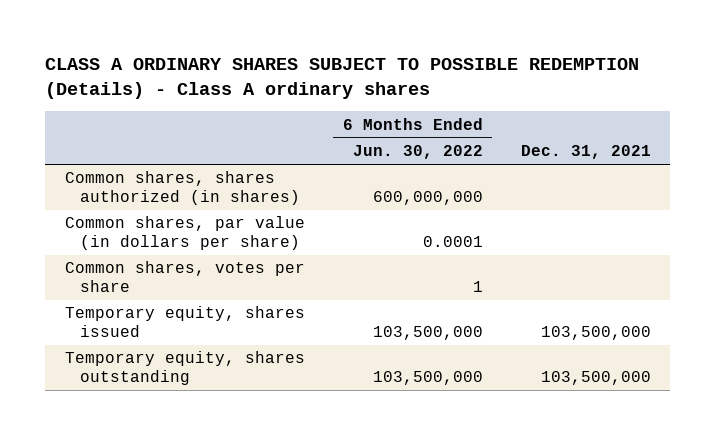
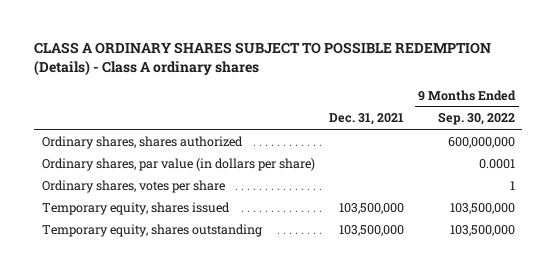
- | 6 Months Ended Jun. 30, 2022 | Dec. 31, 2021
+ | Dec. 31, 2021 | 9 Months Ended Sep. 30, 2022
- Common shares, shares authorized (in shares) | 600,000,000 |
- Common shares, par value (in dollars per share) | 0.0001 |
- Common shares, votes per share | 1 |
+ Ordinary shares, shares authorized | | 600,000,000
+ Ordinary shares, par value (in dollars per share) | | 0.0001
+ Ordinary shares, votes per share | | 1

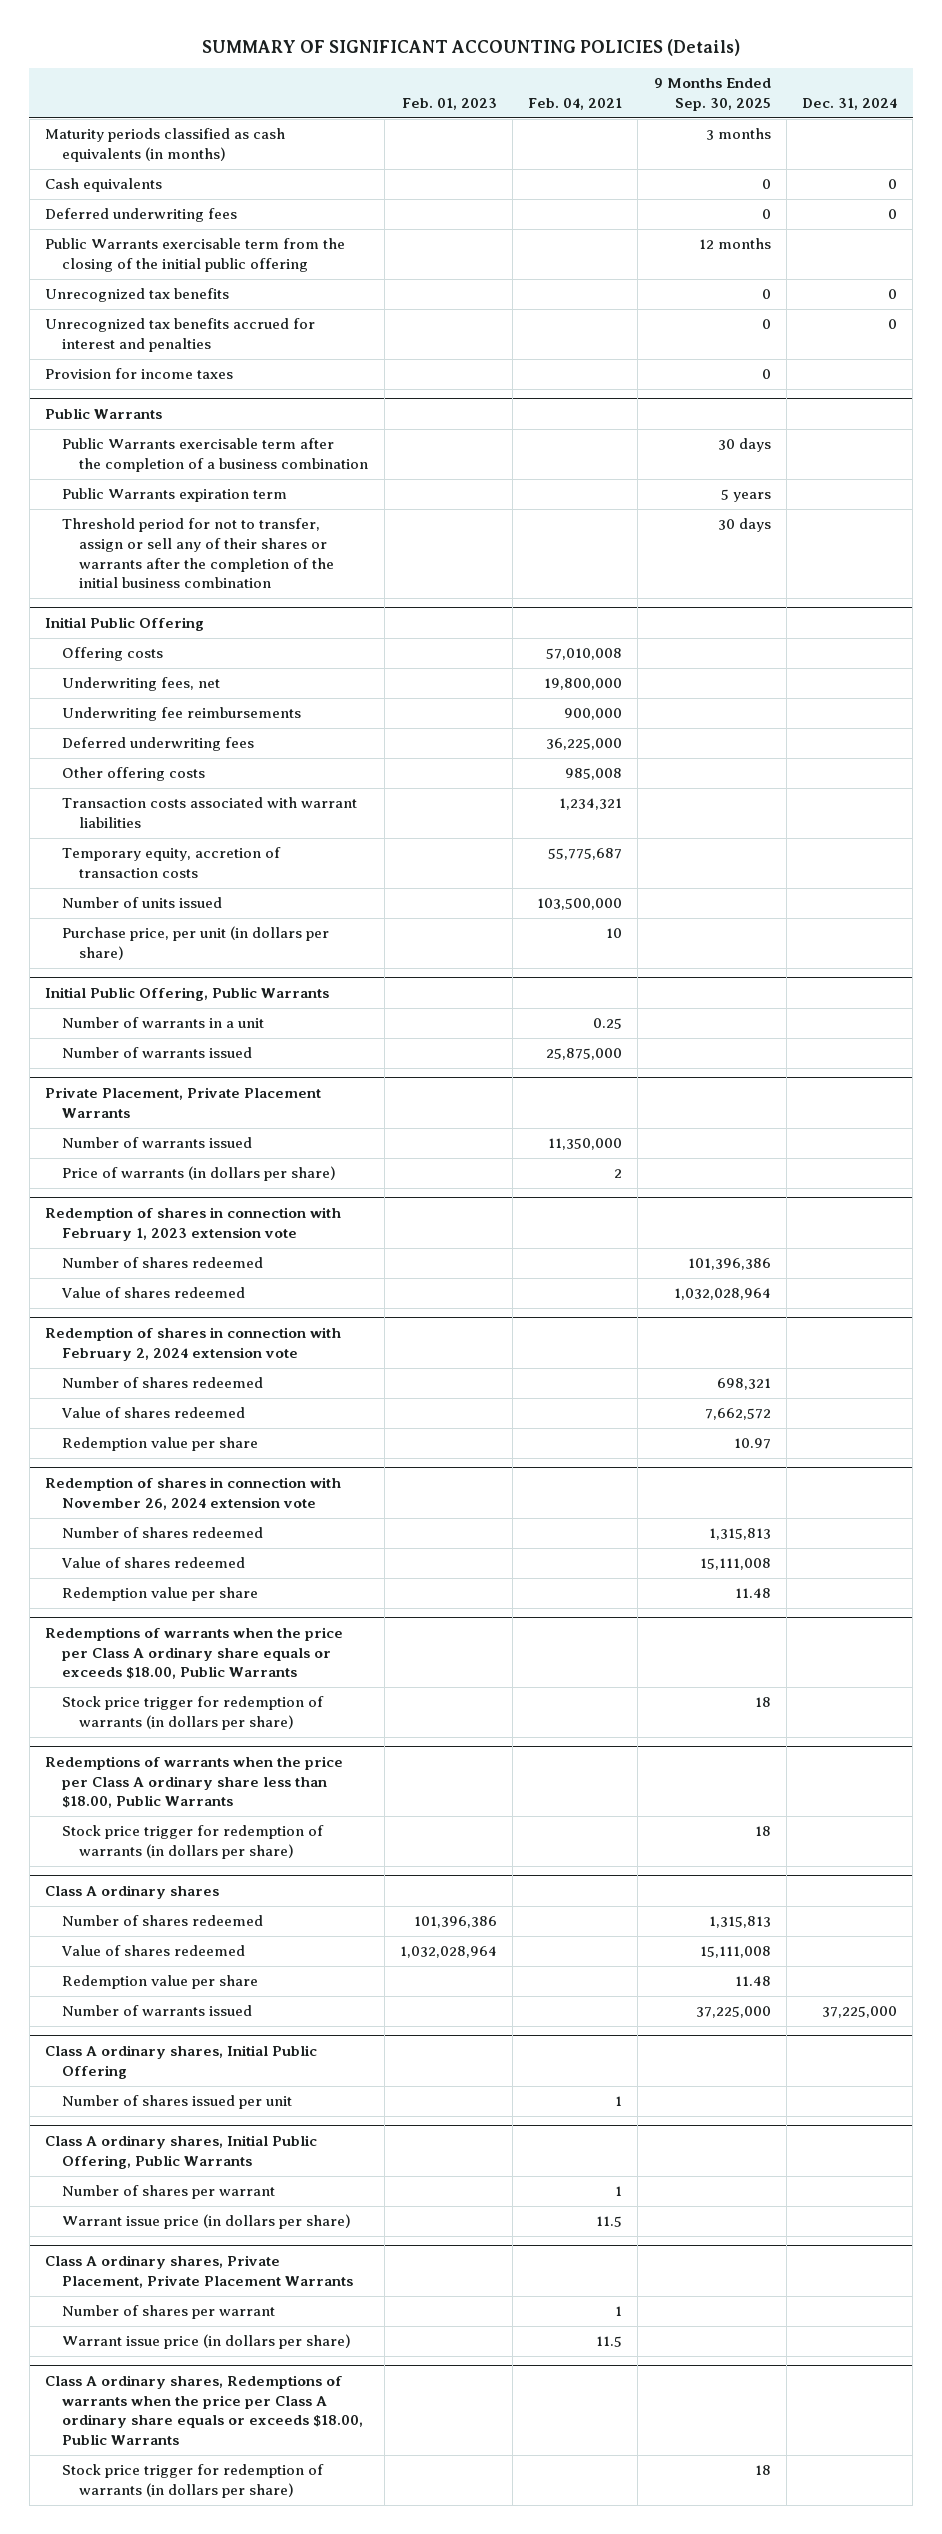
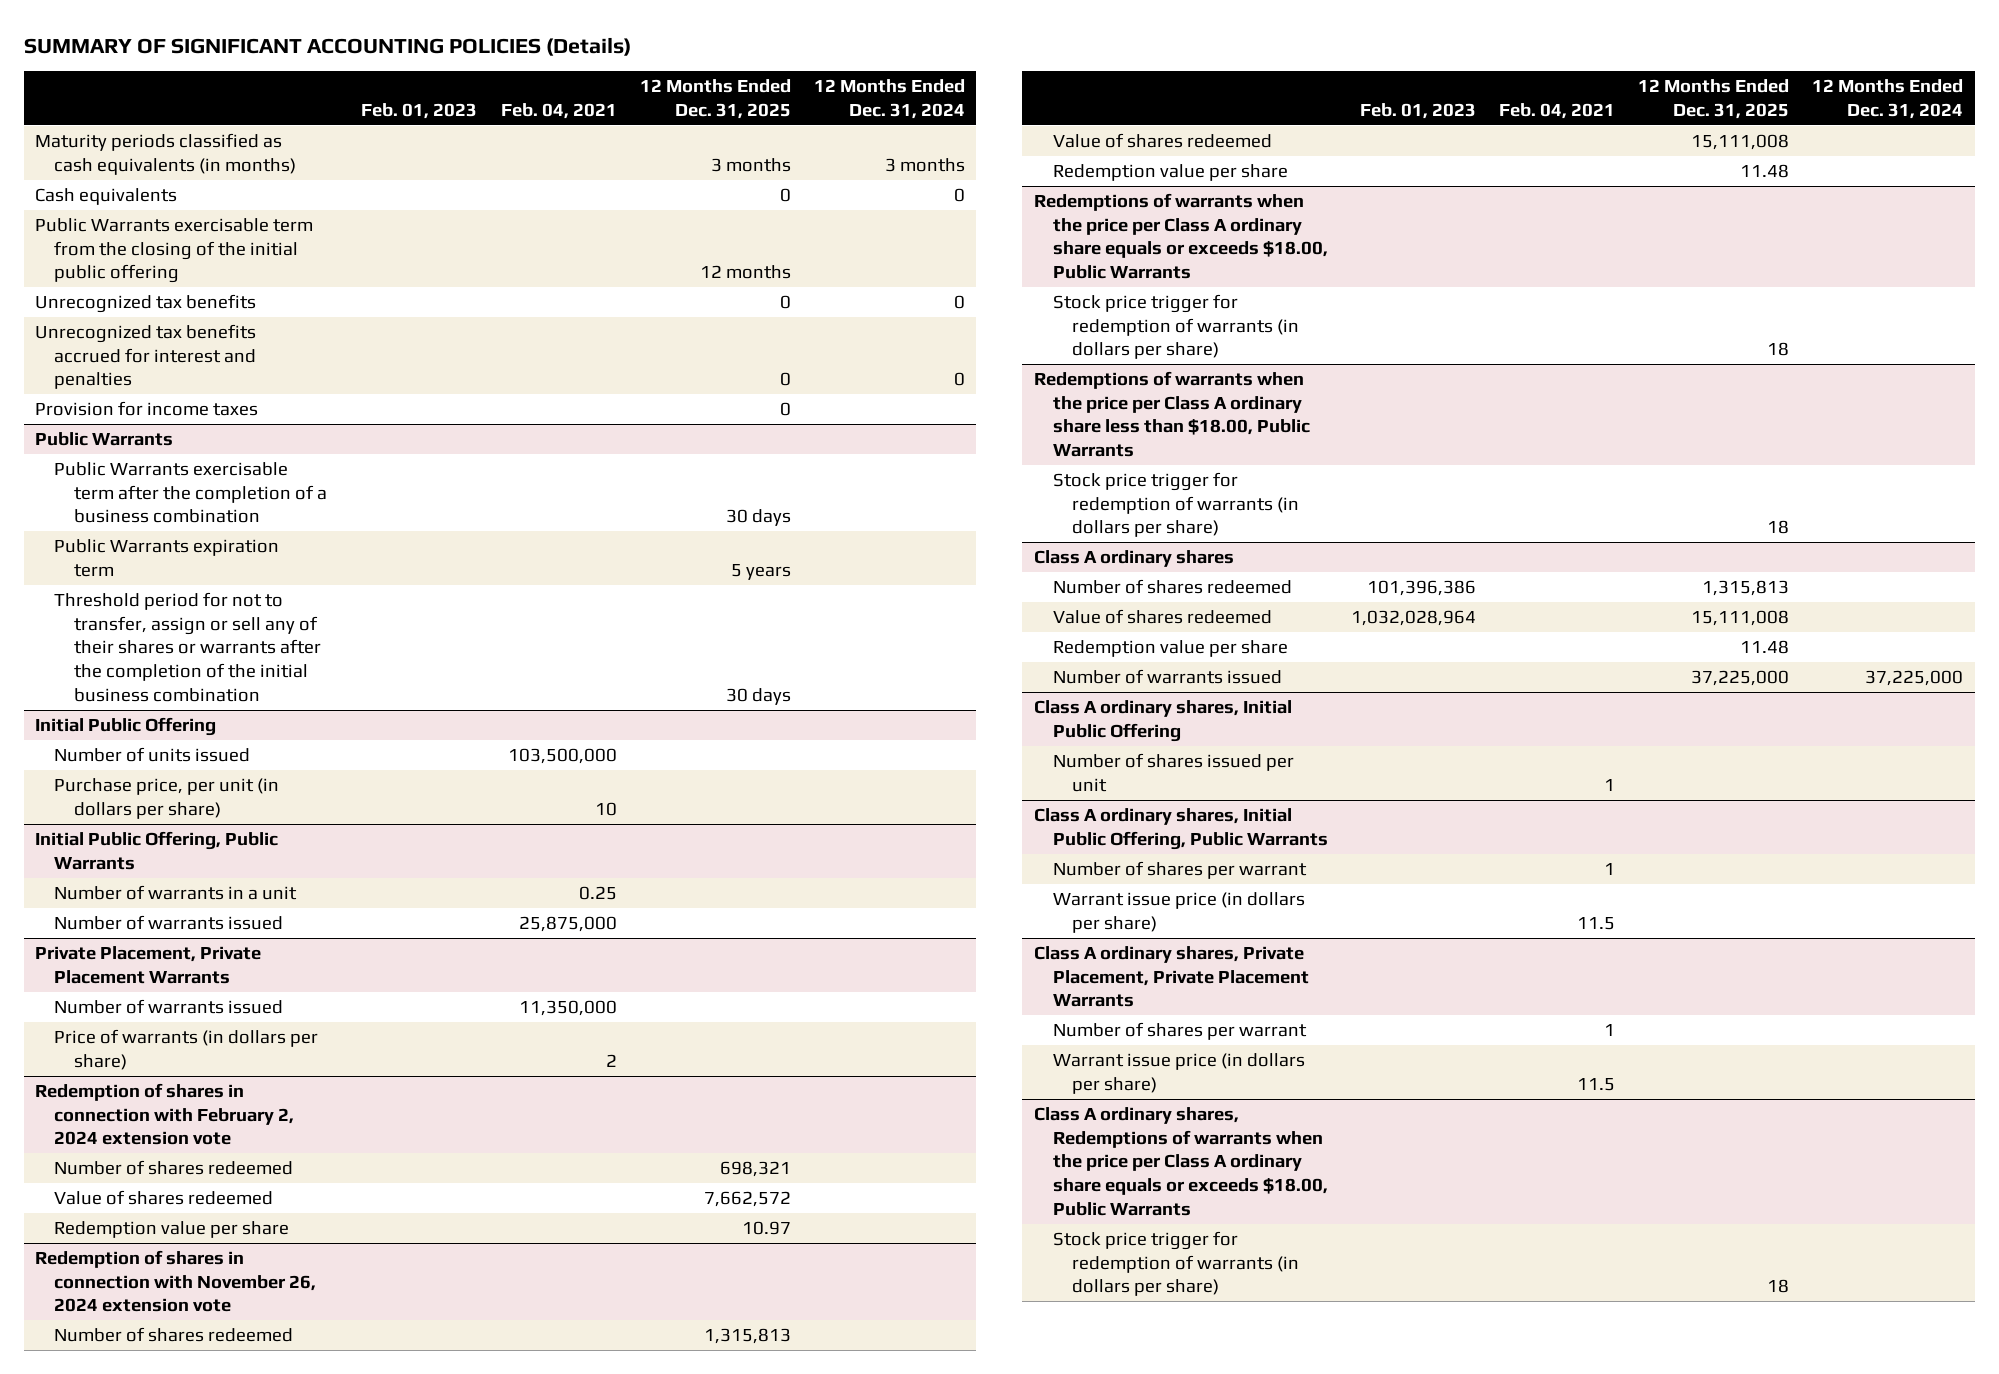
- | Feb. 01, 2023 | Feb. 04, 2021 | 9 Months Ended Sep. 30, 2025 | Dec. 31, 2024
+ | Feb. 01, 2023 | Feb. 04, 2021 | 12 Months Ended Dec. 31, 2025 | 12 Months Ended Dec. 31, 2024
- Deferred underwriting fees | | | 0 | 0
@ Initial Public Offering
- Offering costs | | 57,010,008 | |
- Underwriting fees, net | | 19,800,000 | |
- Underwriting fee reimbursements | | 900,000 | |
- Deferred underwriting fees | | 36,225,000 | |
- Other offering costs | | 985,008 | |
- Transaction costs associated with warrant liabilities | | 1,234,321 | |
- Temporary equity, accretion of transaction costs | | 55,775,687 | |
- Redemption of shares in connection with February 1, 2023 extension vote
- Number of shares redeemed | | | 101,396,386 |
- Value of shares redeemed | | | 1,032,028,964 |

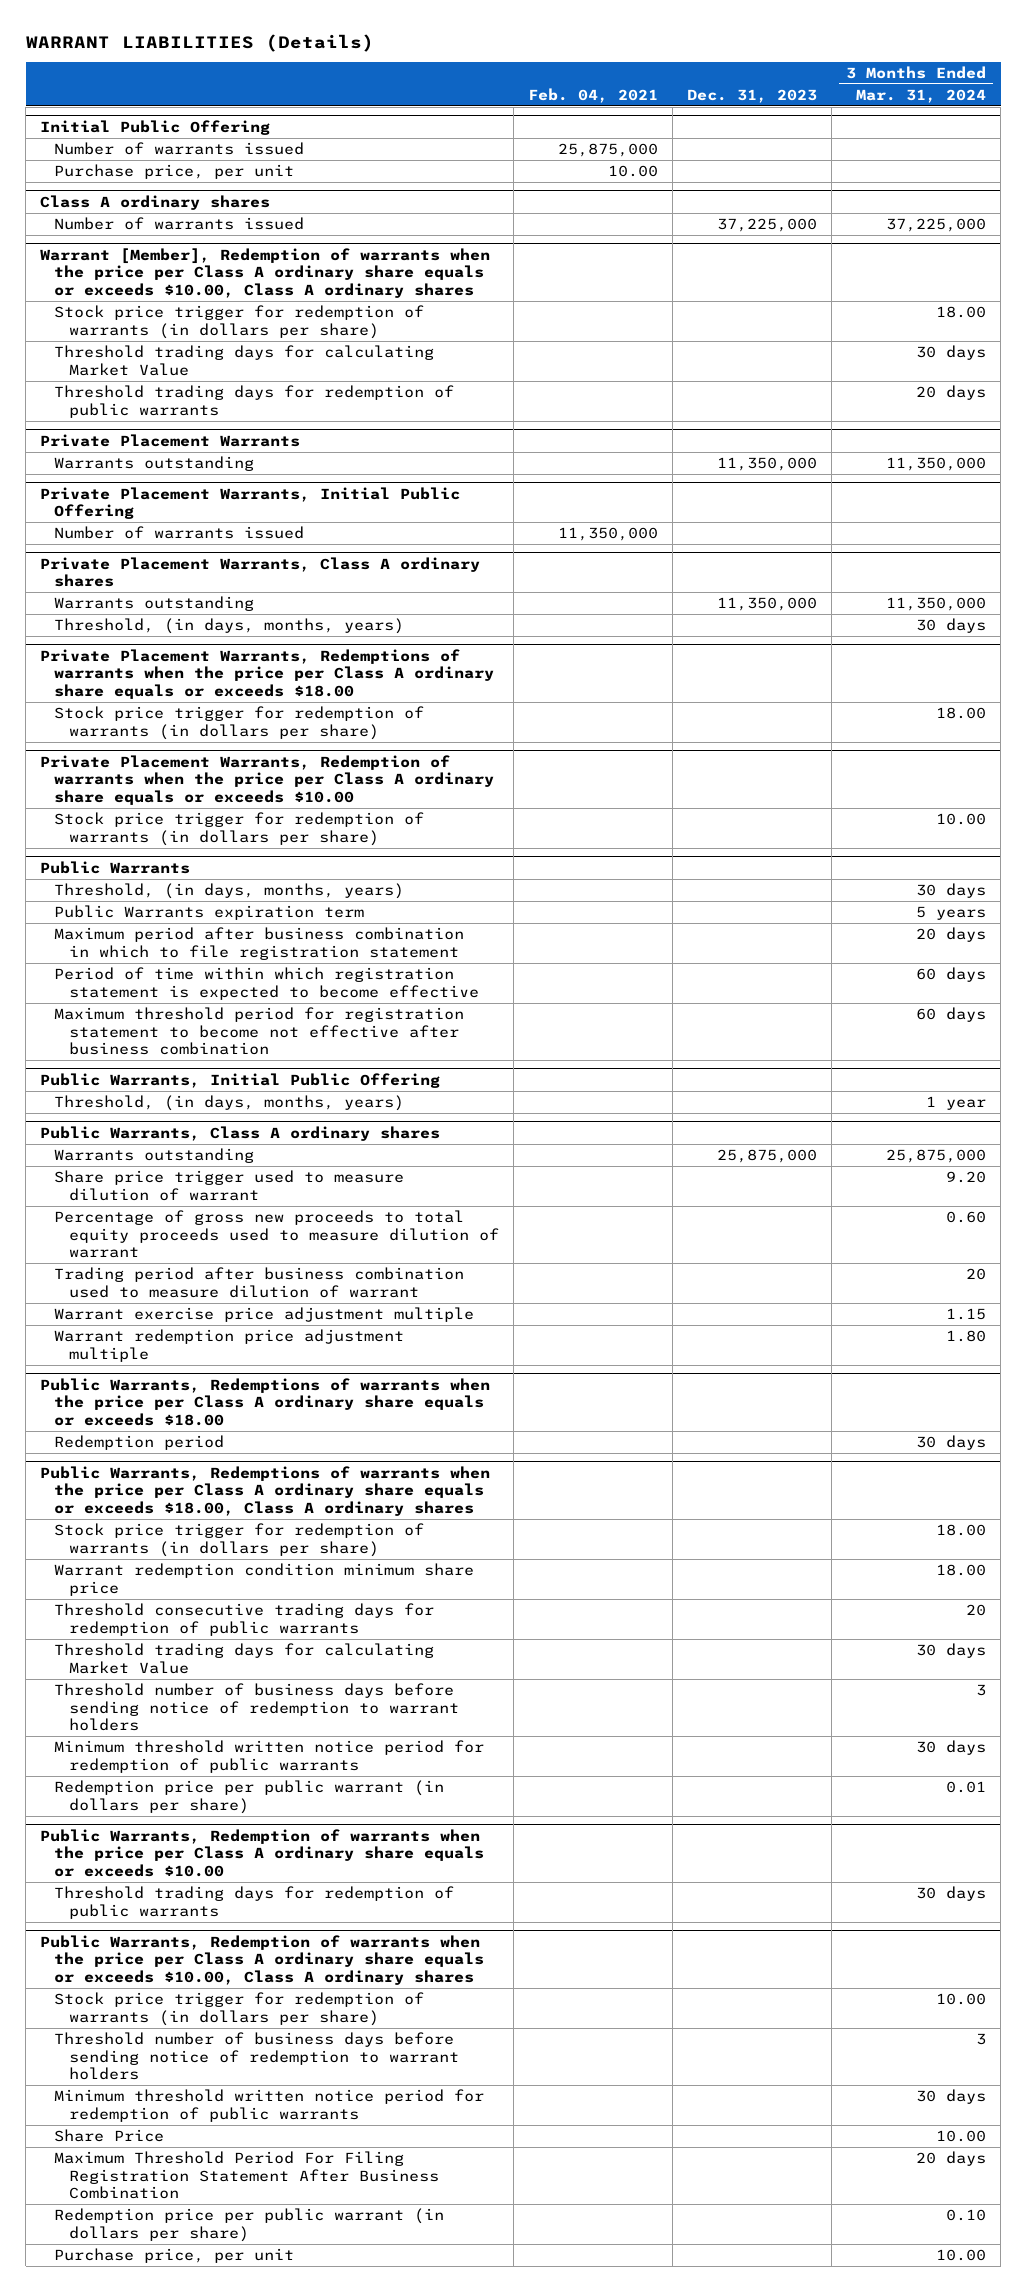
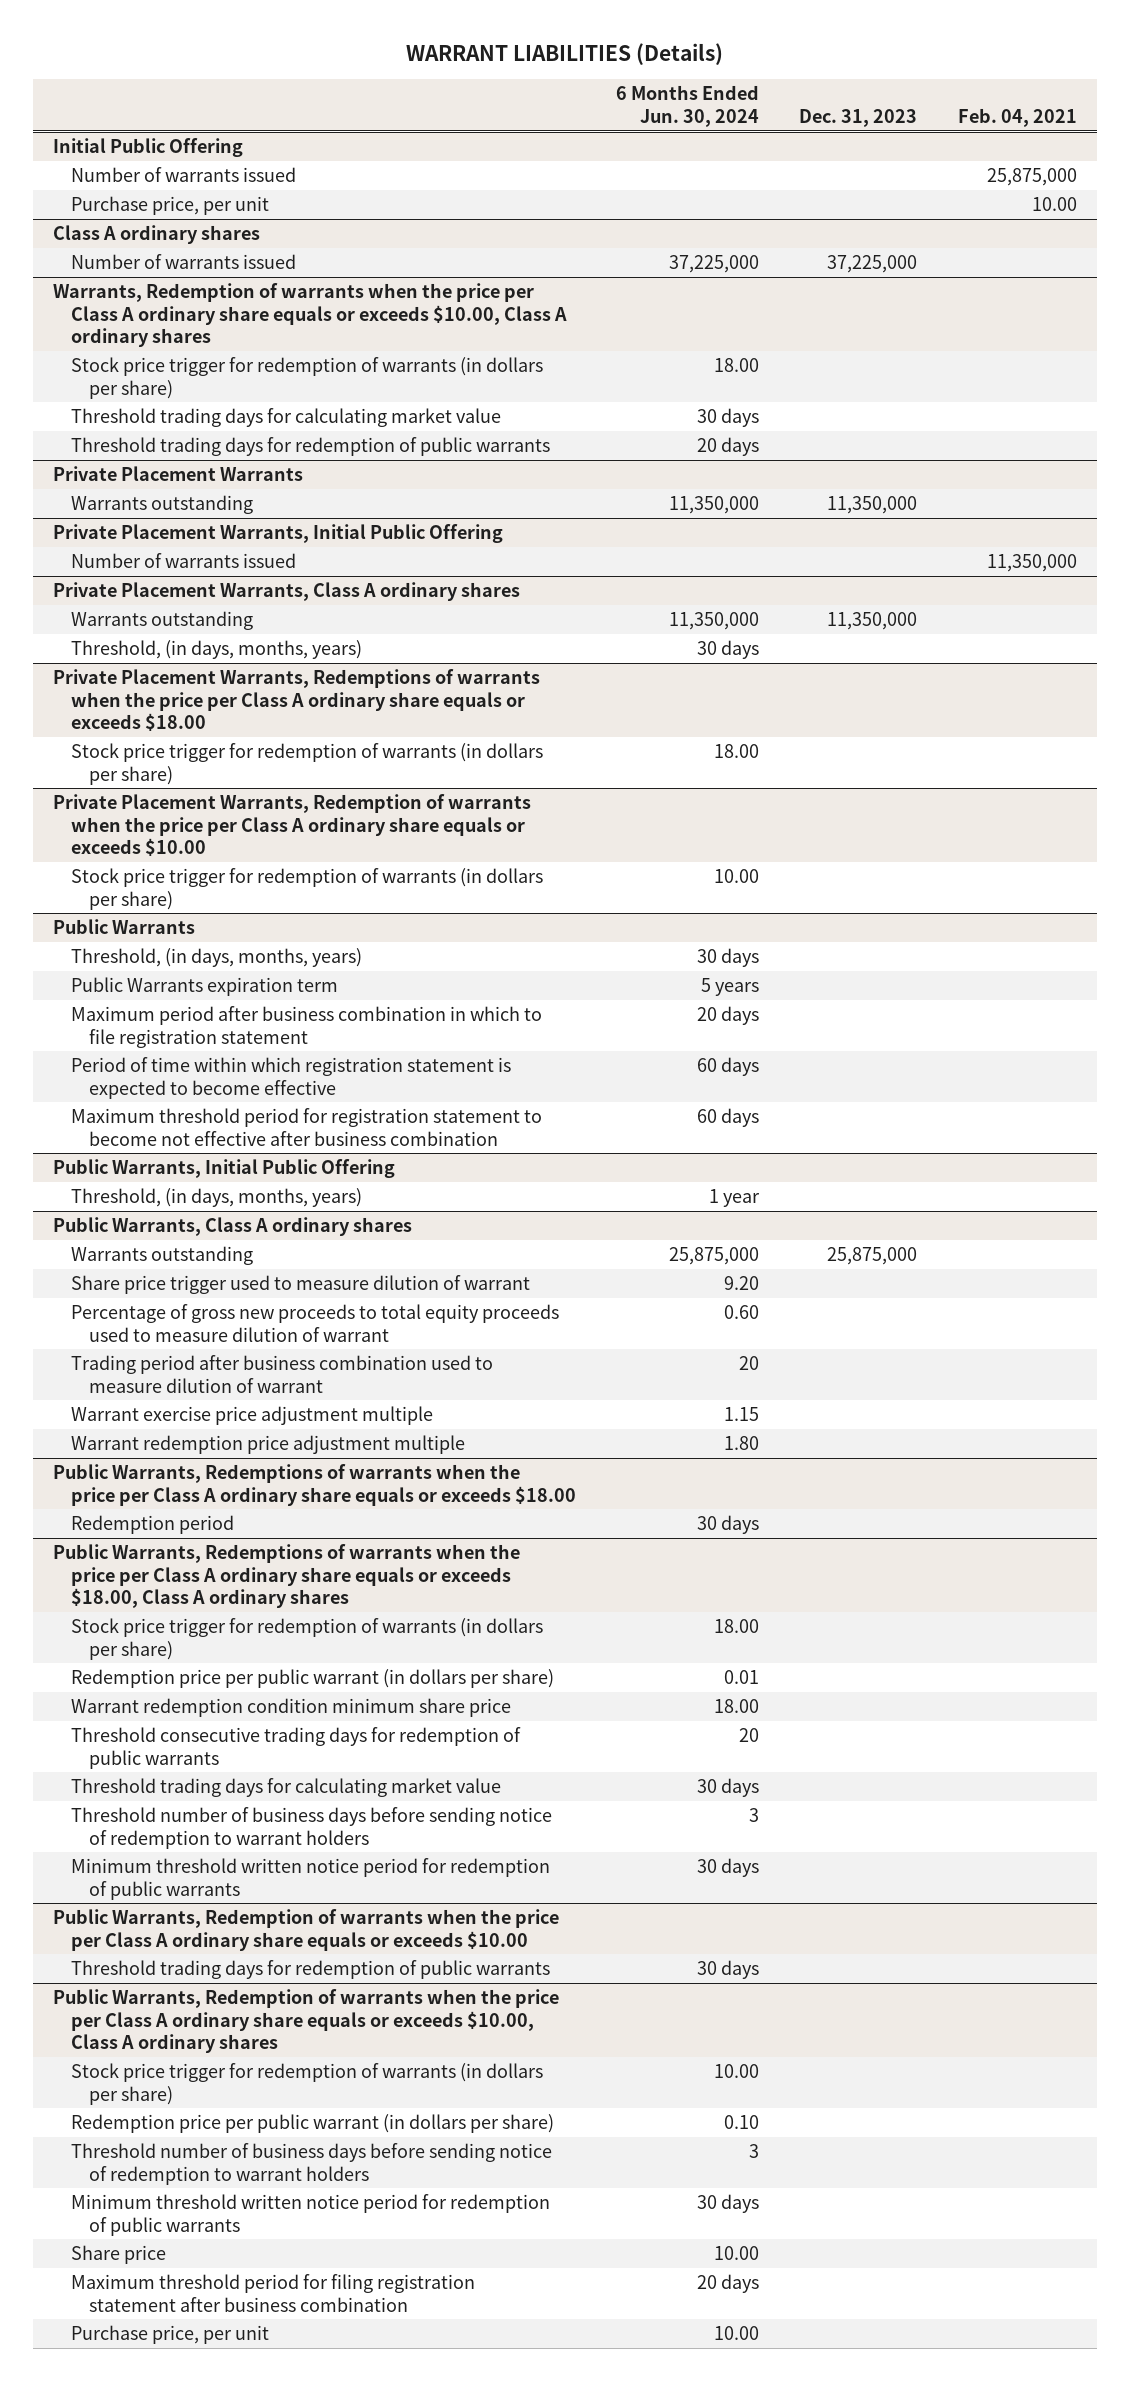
- | Feb. 04, 2021 | Dec. 31, 2023 | 3 Months Ended Mar. 31, 2024
+ | 6 Months Ended Jun. 30, 2024 | Dec. 31, 2023 | Feb. 04, 2021
- Warrant [Member], Redemption of warrants when the price per Class A ordinary share equals or exceeds $10.00, Class A ordinary shares
+ Warrants, Redemption of warrants when the price per Class A ordinary share equals or exceeds $10.00, Class A ordinary shares
- Threshold trading days for calculating Market Value | | | 30 days
+ Threshold trading days for calculating market value | 30 days | |
@ Public Warrants, Redemptions of warrants when the price per Class A ordinary share equals or exceeds $18.00, Class A ordinary shares
moved up: Redemption price per public warrant (in dollars per share) | 0.01 | |
- Threshold trading days for calculating Market Value | | | 30 days
+ Threshold trading days for calculating market value | 30 days | |
@ Public Warrants, Redemption of warrants when the price per Class A ordinary share equals or exceeds $10.00, Class A ordinary shares
moved up: Redemption price per public warrant (in dollars per share) | 0.10 | |
- Share Price | | | 10.00
- Maximum Threshold Period For Filing Registration Statement After Business Combination | | | 20 days
+ Share price | 10.00 | |
+ Maximum threshold period for filing registration statement after business combination | 20 days | |

